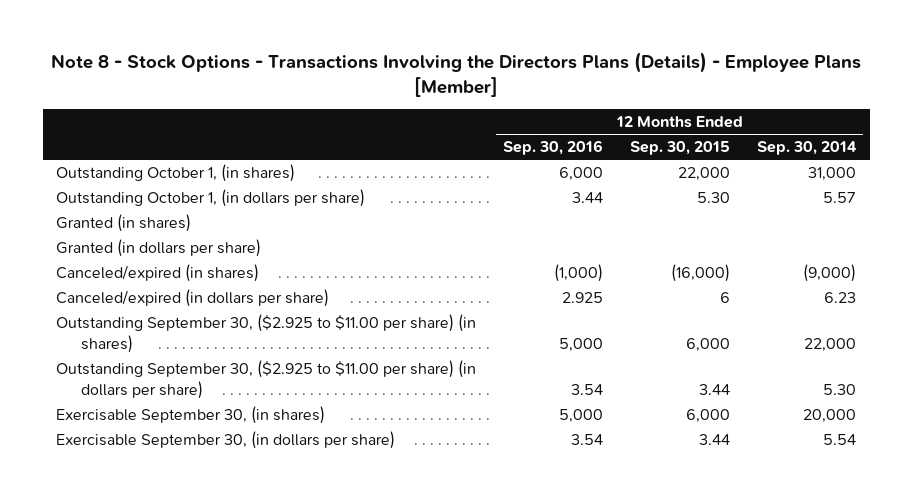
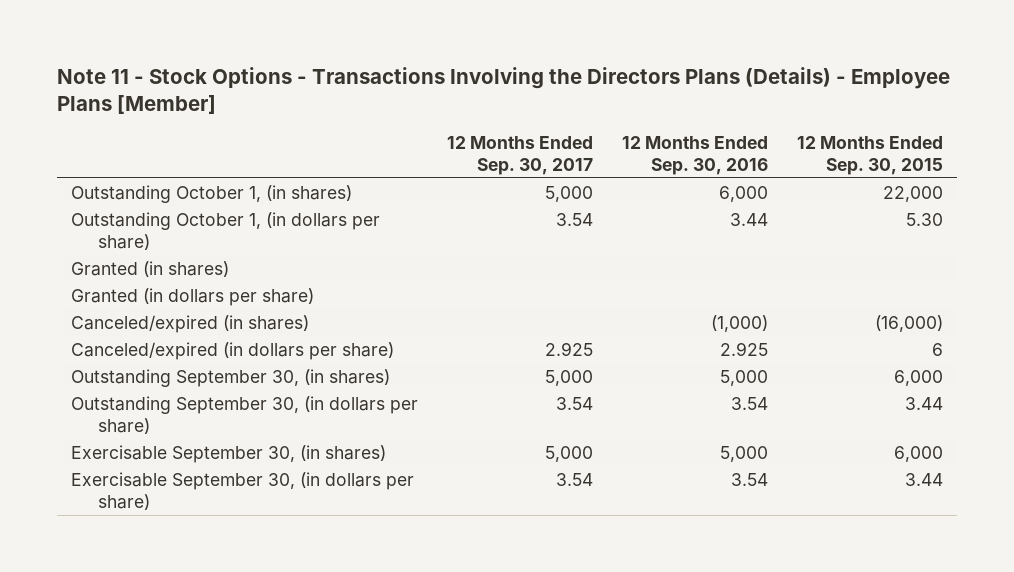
- Note 8 - Stock Options - Transactions Involving the Directors Plans (Details) - Employee Plans [Member]
+ Note 11 - Stock Options - Transactions Involving the Directors Plans (Details) - Employee Plans [Member]
- | 12 Months Ended Sep. 30, 2016 | 12 Months Ended Sep. 30, 2015 | 12 Months Ended Sep. 30, 2014
+ | 12 Months Ended Sep. 30, 2017 | 12 Months Ended Sep. 30, 2016 | 12 Months Ended Sep. 30, 2015
- Outstanding September 30, ($2.925 to $11.00 per share) (in shares) | 5,000 | 6,000 | 22,000
- Outstanding September 30, ($2.925 to $11.00 per share) (in dollars per share) | 3.54 | 3.44 | 5.30
+ Outstanding September 30, (in shares) | 5,000 | 5,000 | 6,000
+ Outstanding September 30, (in dollars per share) | 3.54 | 3.54 | 3.44

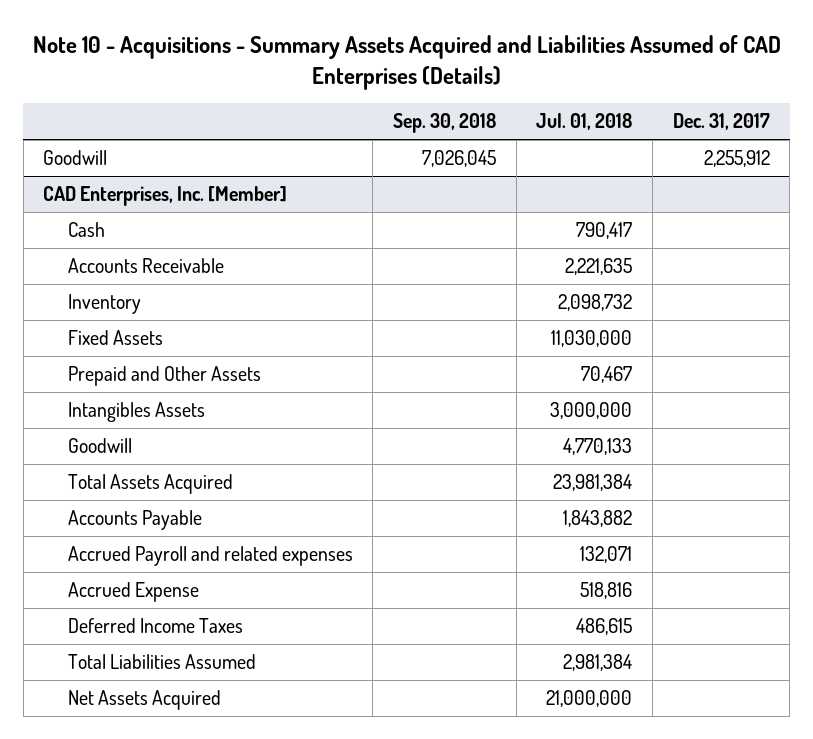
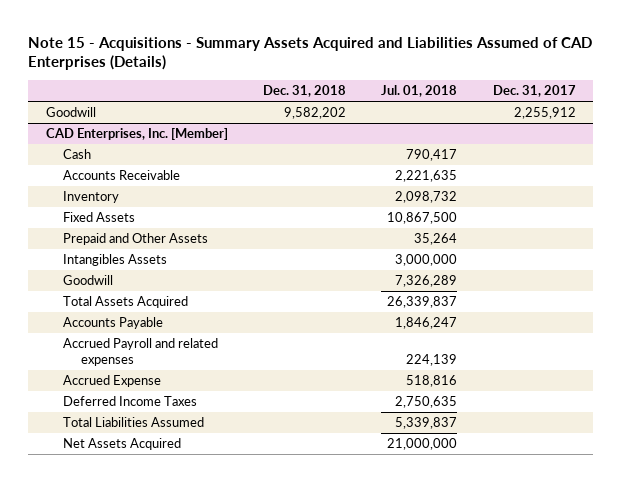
- Note 10 - Acquisitions - Summary Assets Acquired and Liabilities Assumed of CAD Enterprises (Details)
+ Note 15 - Acquisitions - Summary Assets Acquired and Liabilities Assumed of CAD Enterprises (Details)
- | Sep. 30, 2018 | Jul. 01, 2018 | Dec. 31, 2017
+ | Dec. 31, 2018 | Jul. 01, 2018 | Dec. 31, 2017
@ CAD Enterprises, Inc. [Member]
- Fixed Assets | | 11,030,000 |
- Prepaid and Other Assets | | 70,467 |
+ Fixed Assets | | 10,867,500 |
+ Prepaid and Other Assets | | 35,264 |
- Goodwill | | 4,770,133 |
- Total Assets Acquired | | 23,981,384 |
- Accounts Payable | | 1,843,882 |
- Accrued Payroll and related expenses | | 132,071 |
+ Goodwill | | 7,326,289 |
+ Total Assets Acquired | | 26,339,837 |
+ Accounts Payable | | 1,846,247 |
+ Accrued Payroll and related expenses | | 224,139 |
- Deferred Income Taxes | | 486,615 |
- Total Liabilities Assumed | | 2,981,384 |
+ Deferred Income Taxes | | 2,750,635 |
+ Total Liabilities Assumed | | 5,339,837 |

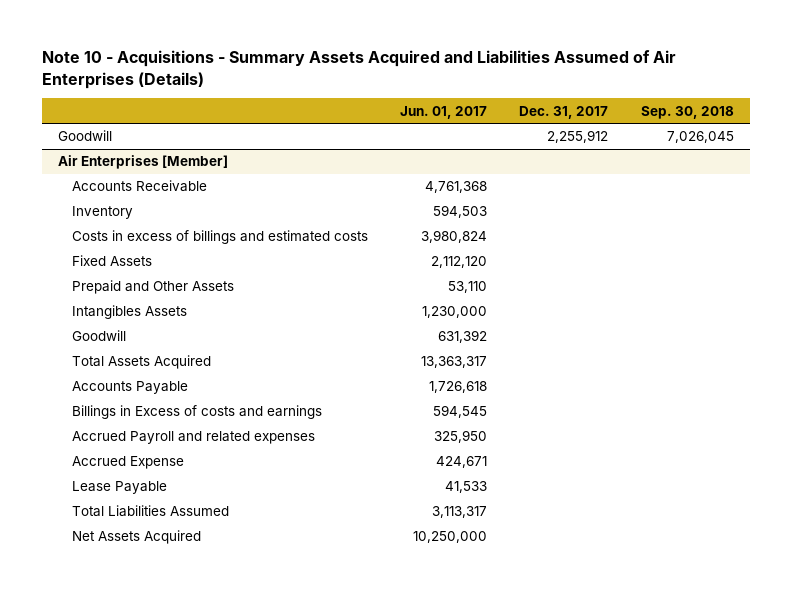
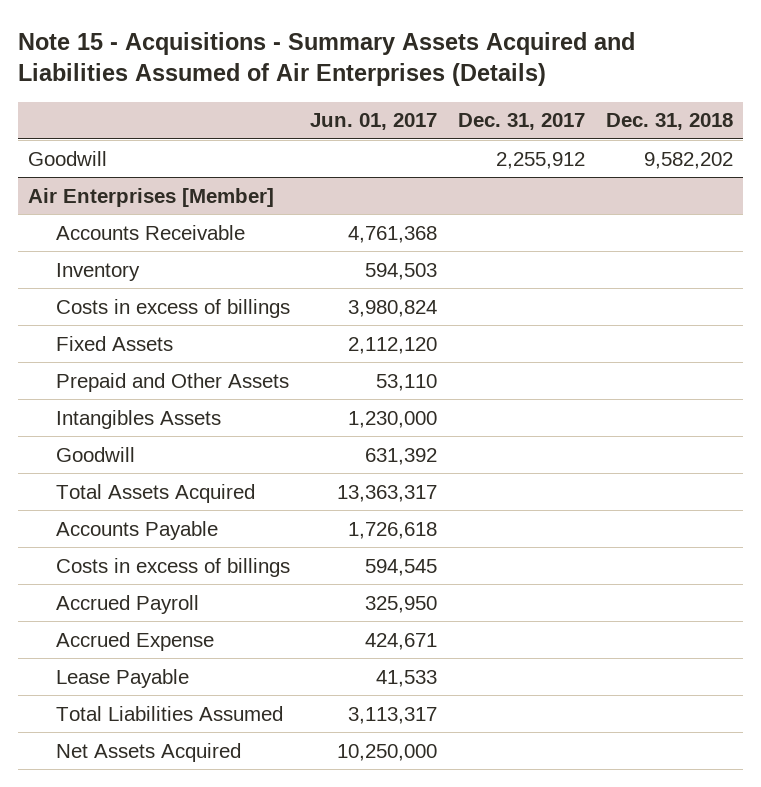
- Note 10 - Acquisitions - Summary Assets Acquired and Liabilities Assumed of Air Enterprises (Details)
+ Note 15 - Acquisitions - Summary Assets Acquired and Liabilities Assumed of Air Enterprises (Details)
- | Jun. 01, 2017 | Dec. 31, 2017 | Sep. 30, 2018
+ | Jun. 01, 2017 | Dec. 31, 2017 | Dec. 31, 2018
@ Air Enterprises [Member]
- Costs in excess of billings and estimated costs | 3,980,824 | |
+ Costs in excess of billings | 3,980,824 | |
- Billings in Excess of costs and earnings | 594,545 | |
- Accrued Payroll and related expenses | 325,950 | |
+ Costs in excess of billings | 594,545 | |
+ Accrued Payroll | 325,950 | |

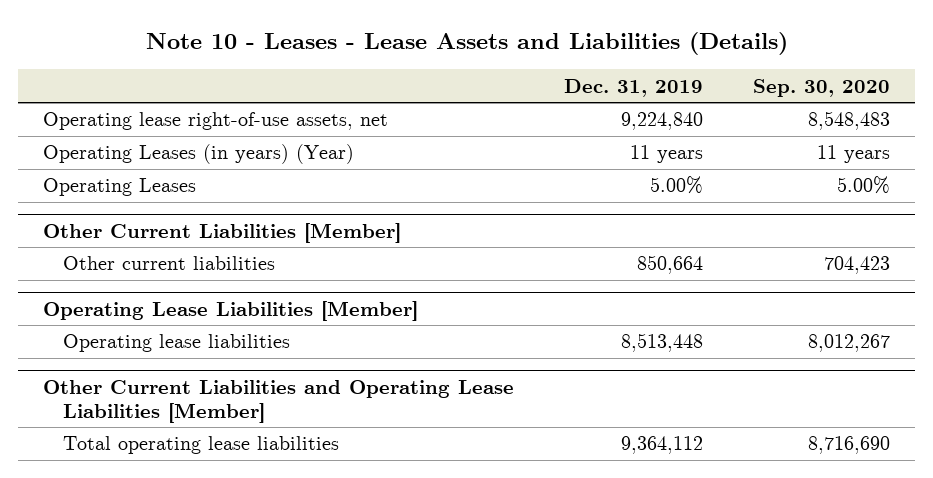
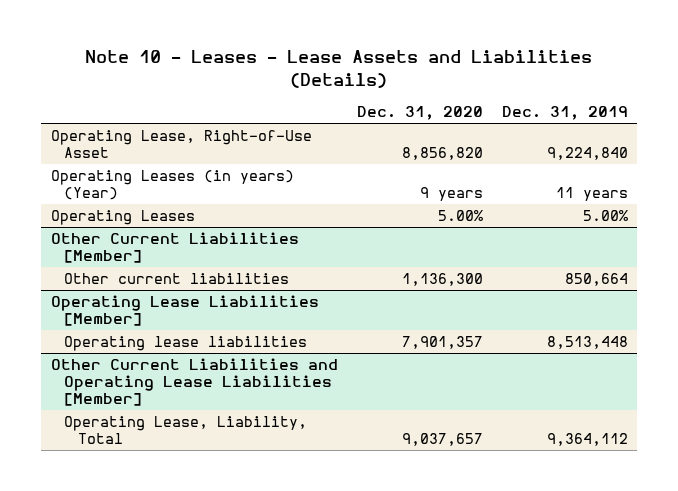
- | Dec. 31, 2019 | Sep. 30, 2020
+ | Dec. 31, 2020 | Dec. 31, 2019
- Operating lease right-of-use assets, net | 9,224,840 | 8,548,483
+ Operating Lease, Right-of-Use Asset | 8,856,820 | 9,224,840
@ Other Current Liabilities and Operating Lease Liabilities [Member]
- Total operating lease liabilities | 9,364,112 | 8,716,690
+ Operating Lease, Liability, Total | 9,037,657 | 9,364,112

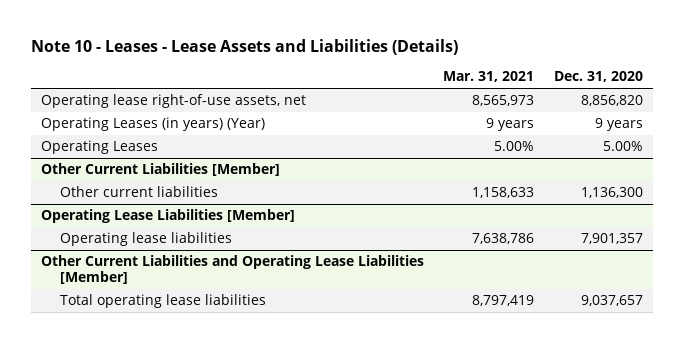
- | Dec. 31, 2020 | Dec. 31, 2019
+ | Mar. 31, 2021 | Dec. 31, 2020
- Operating Lease, Right-of-Use Asset | 8,856,820 | 9,224,840
+ Operating lease right-of-use assets, net | 8,565,973 | 8,856,820
@ Other Current Liabilities and Operating Lease Liabilities [Member]
- Operating Lease, Liability, Total | 9,037,657 | 9,364,112
+ Total operating lease liabilities | 8,797,419 | 9,037,657

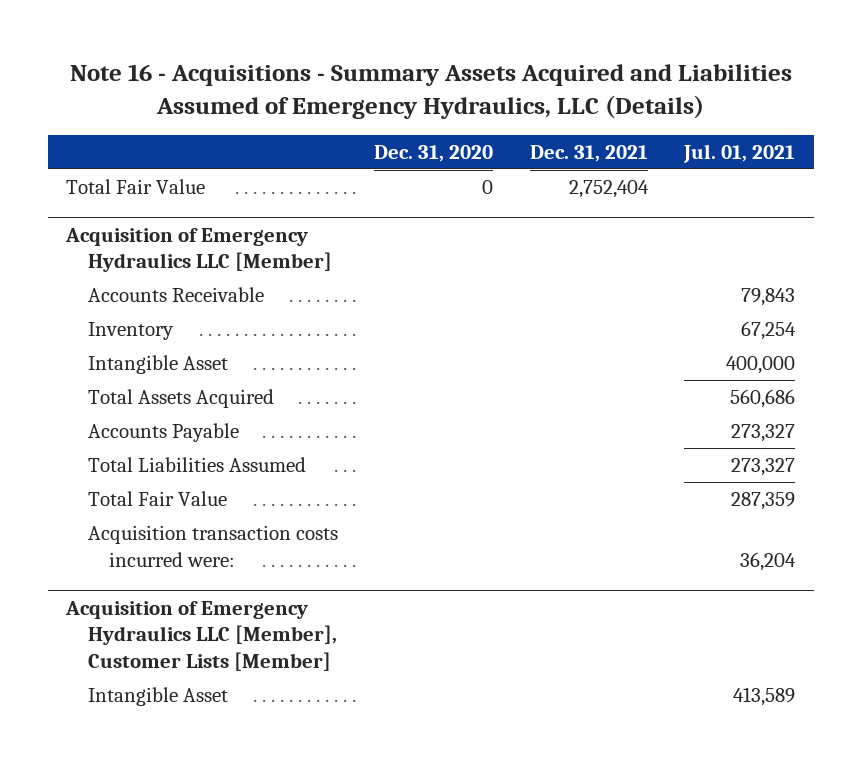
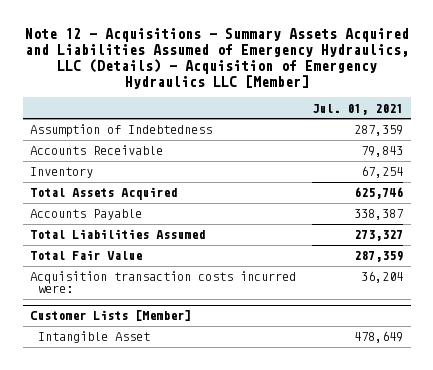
- Note 16 - Acquisitions - Summary Assets Acquired and Liabilities Assumed of Emergency Hydraulics, LLC (Details)
+ Note 12 - Acquisitions - Summary Assets Acquired and Liabilities Assumed of Emergency Hydraulics, LLC (Details) - Acquisition of Emergency Hydraulics LLC [Member]
- | Dec. 31, 2020 | Dec. 31, 2021 | Jul. 01, 2021
+ | Jul. 01, 2021
- Total Fair Value | 0 | 2,752,404 |
- Acquisition of Emergency Hydraulics LLC [Member]
+ Assumption of Indebtedness | 287,359
- Intangible Asset | | | 400,000
- Total Assets Acquired | | | 560,686
- Accounts Payable | | | 273,327
+ Total Assets Acquired | 625,746
+ Accounts Payable | 338,387
- Acquisition of Emergency Hydraulics LLC [Member], Customer Lists [Member]
- Intangible Asset | | | 413,589
+ Customer Lists [Member]
+ Intangible Asset | 478,649

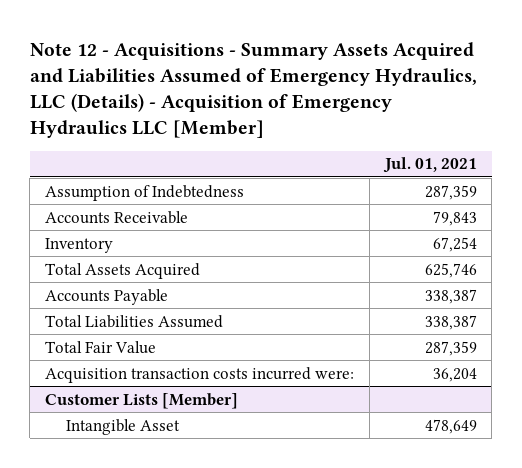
- Total Liabilities Assumed | 273,327
+ Total Liabilities Assumed | 338,387

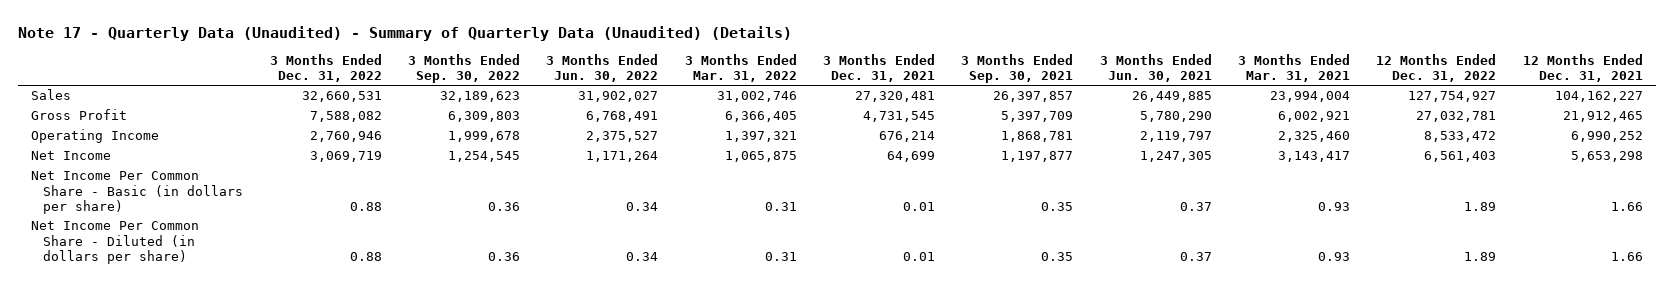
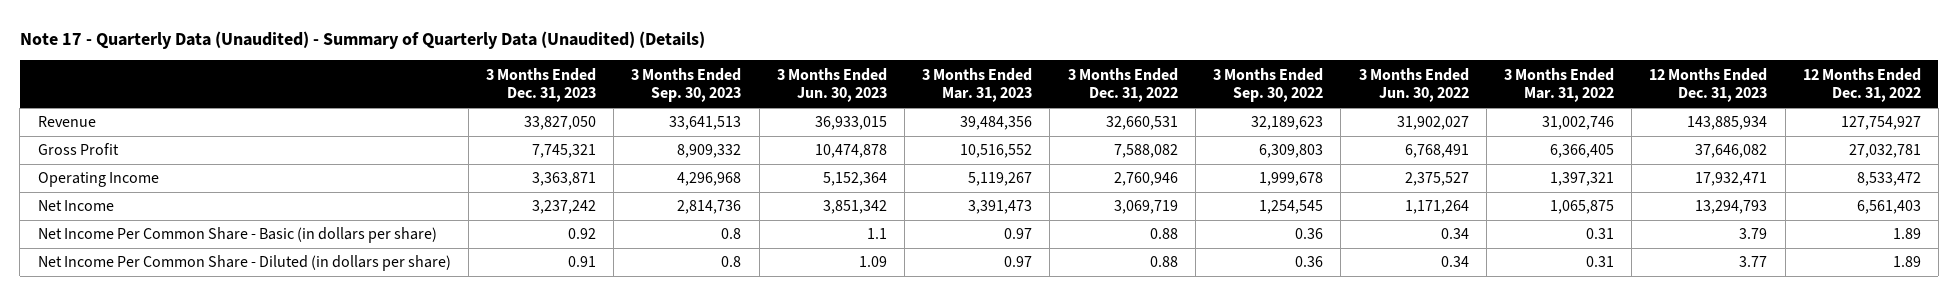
- | 3 Months Ended Dec. 31, 2022 | 3 Months Ended Sep. 30, 2022 | 3 Months Ended Jun. 30, 2022 | 3 Months Ended Mar. 31, 2022 | 3 Months Ended Dec. 31, 2021 | 3 Months Ended Sep. 30, 2021 | 3 Months Ended Jun. 30, 2021 | 3 Months Ended Mar. 31, 2021 | 12 Months Ended Dec. 31, 2022 | 12 Months Ended Dec. 31, 2021
+ | 3 Months Ended Dec. 31, 2023 | 3 Months Ended Sep. 30, 2023 | 3 Months Ended Jun. 30, 2023 | 3 Months Ended Mar. 31, 2023 | 3 Months Ended Dec. 31, 2022 | 3 Months Ended Sep. 30, 2022 | 3 Months Ended Jun. 30, 2022 | 3 Months Ended Mar. 31, 2022 | 12 Months Ended Dec. 31, 2023 | 12 Months Ended Dec. 31, 2022
- Sales | 32,660,531 | 32,189,623 | 31,902,027 | 31,002,746 | 27,320,481 | 26,397,857 | 26,449,885 | 23,994,004 | 127,754,927 | 104,162,227
+ Revenue | 33,827,050 | 33,641,513 | 36,933,015 | 39,484,356 | 32,660,531 | 32,189,623 | 31,902,027 | 31,002,746 | 143,885,934 | 127,754,927

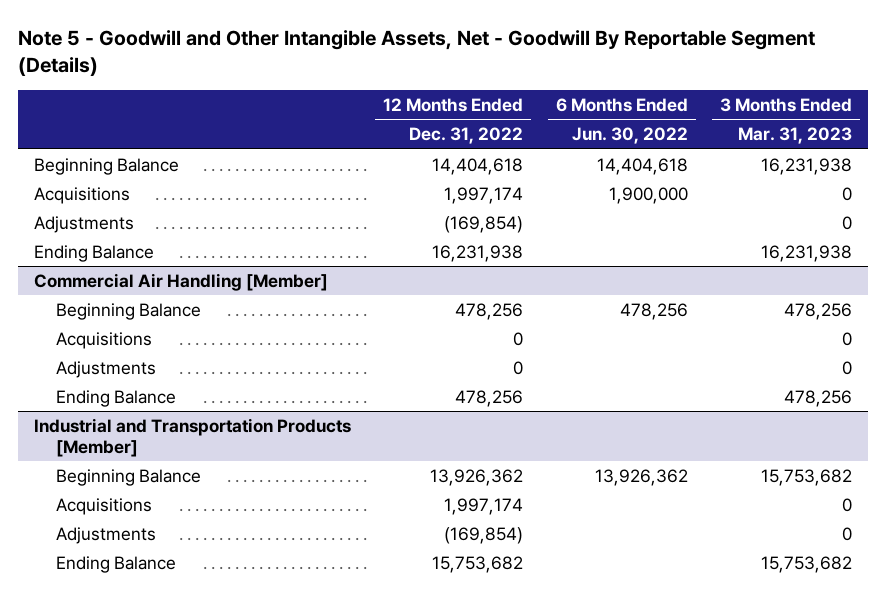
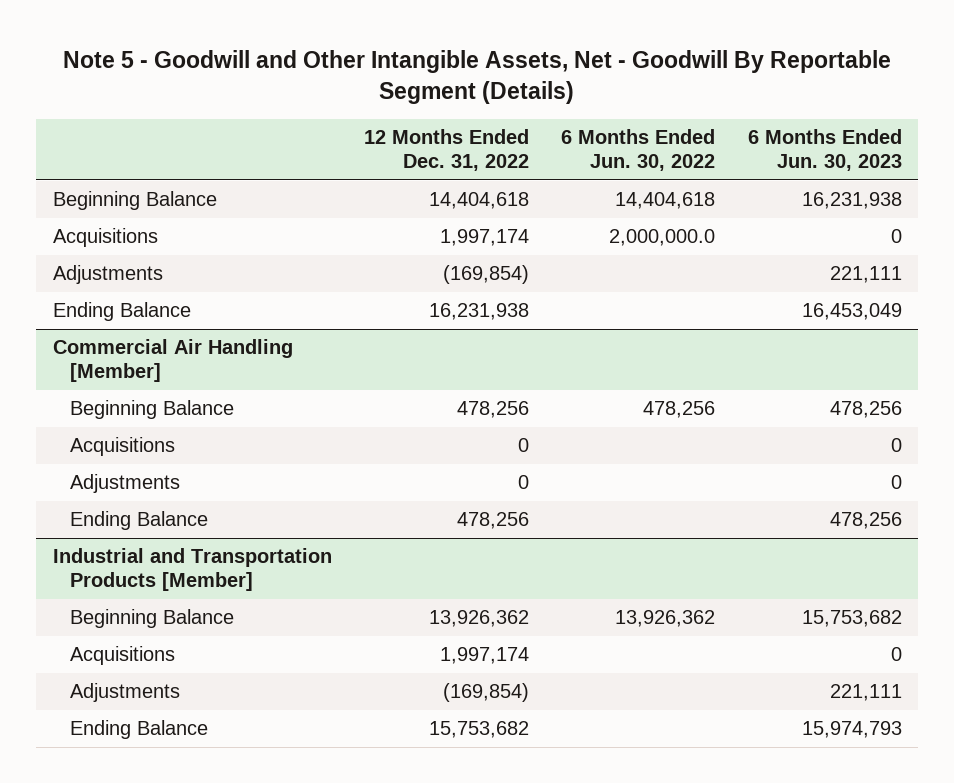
- | 12 Months Ended Dec. 31, 2022 | 6 Months Ended Jun. 30, 2022 | 3 Months Ended Mar. 31, 2023
+ | 12 Months Ended Dec. 31, 2022 | 6 Months Ended Jun. 30, 2022 | 6 Months Ended Jun. 30, 2023
- Acquisitions | 1,997,174 | 1,900,000 | 0
+ Acquisitions | 1,997,174 | 2,000,000.0 | 0

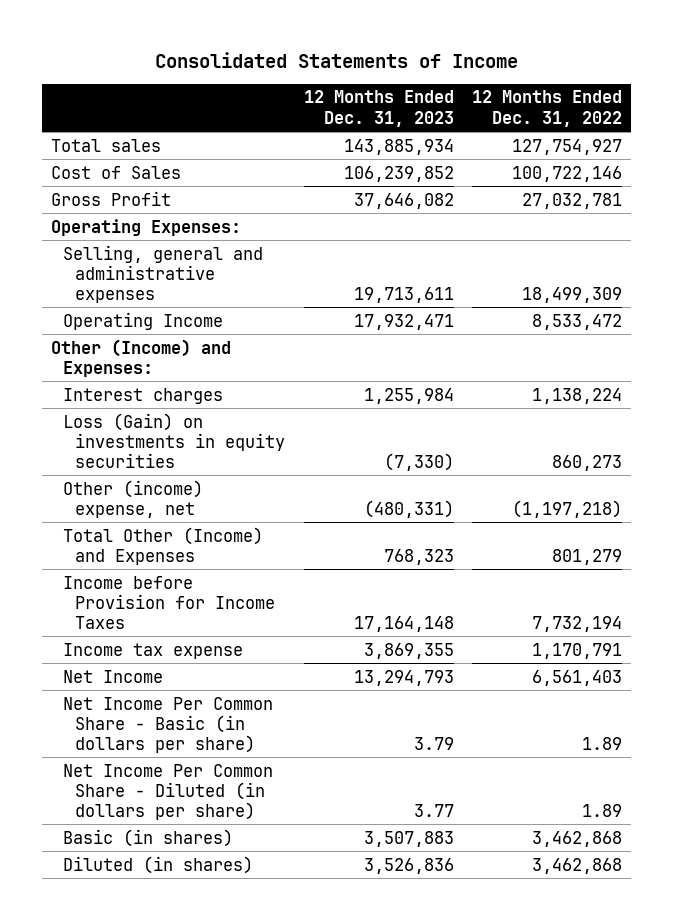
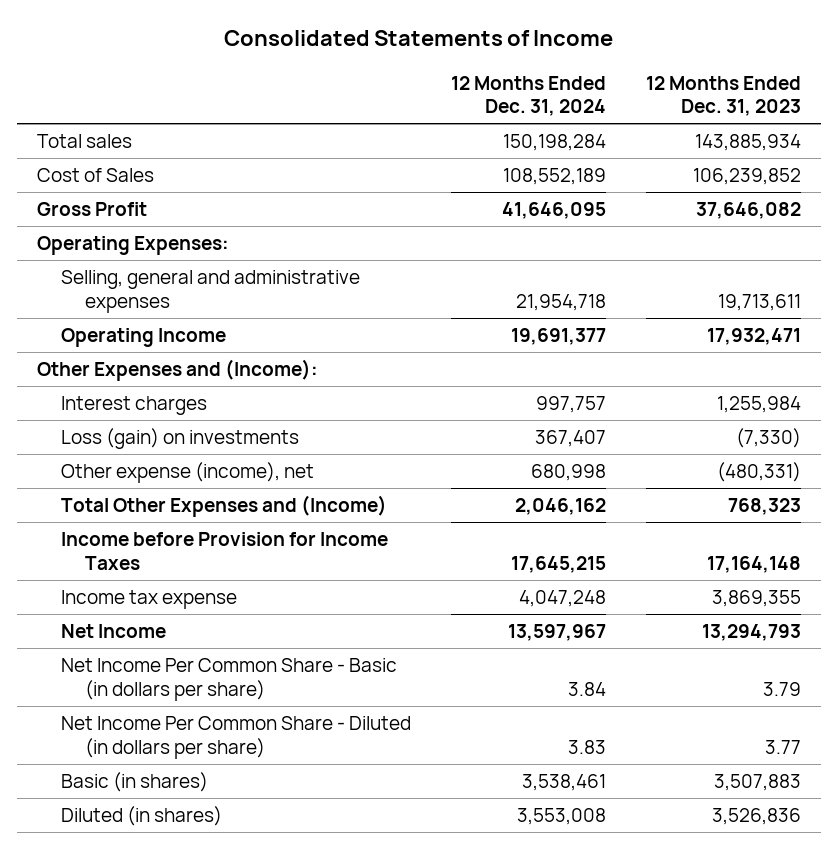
- | 12 Months Ended Dec. 31, 2023 | 12 Months Ended Dec. 31, 2022
+ | 12 Months Ended Dec. 31, 2024 | 12 Months Ended Dec. 31, 2023
- Other (Income) and Expenses:
+ Other Expenses and (Income):
- Loss (Gain) on investments in equity securities | (7,330) | 860,273
- Other (income) expense, net | (480,331) | (1,197,218)
- Total Other (Income) and Expenses | 768,323 | 801,279
+ Loss (gain) on investments | 367,407 | (7,330)
+ Other expense (income), net | 680,998 | (480,331)
+ Total Other Expenses and (Income) | 2,046,162 | 768,323

